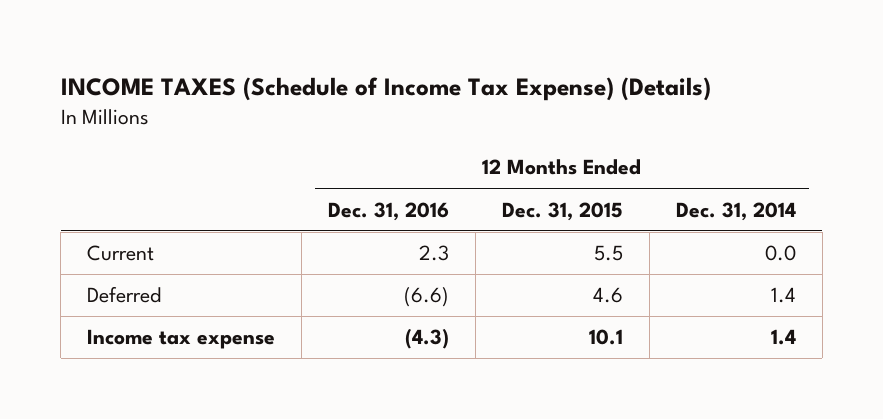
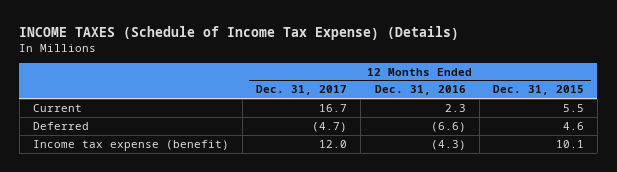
- | 12 Months Ended Dec. 31, 2016 | 12 Months Ended Dec. 31, 2015 | 12 Months Ended Dec. 31, 2014
+ | 12 Months Ended Dec. 31, 2017 | 12 Months Ended Dec. 31, 2016 | 12 Months Ended Dec. 31, 2015
- Income tax expense | (4.3) | 10.1 | 1.4
+ Income tax expense (benefit) | 12.0 | (4.3) | 10.1

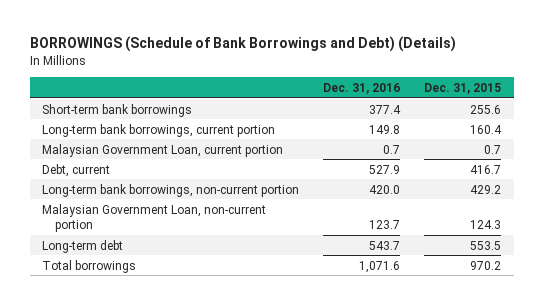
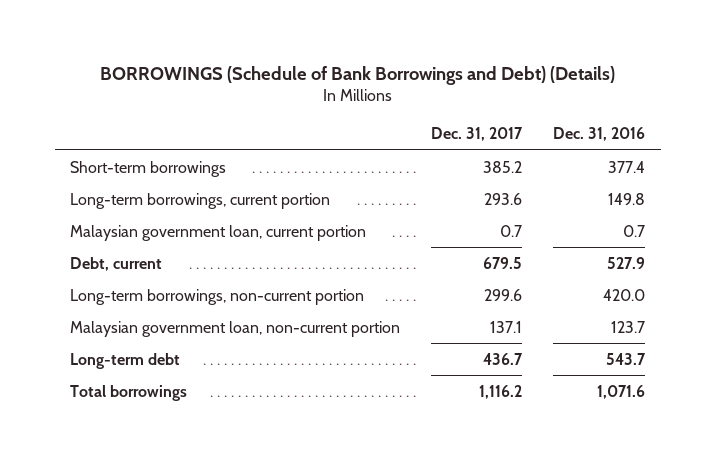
- | Dec. 31, 2016 | Dec. 31, 2015
+ | Dec. 31, 2017 | Dec. 31, 2016
- Short-term bank borrowings | 377.4 | 255.6
- Long-term bank borrowings, current portion | 149.8 | 160.4
- Malaysian Government Loan, current portion | 0.7 | 0.7
+ Short-term borrowings | 385.2 | 377.4
+ Long-term borrowings, current portion | 293.6 | 149.8
+ Malaysian government loan, current portion | 0.7 | 0.7
- Long-term bank borrowings, non-current portion | 420.0 | 429.2
- Malaysian Government Loan, non-current portion | 123.7 | 124.3
+ Long-term borrowings, non-current portion | 299.6 | 420.0
+ Malaysian government loan, non-current portion | 137.1 | 123.7

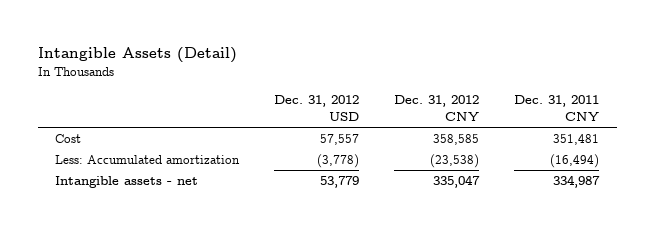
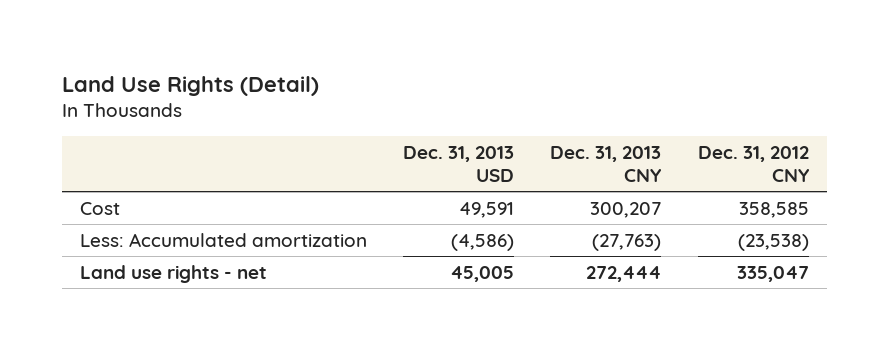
- Intangible Assets (Detail)
+ Land Use Rights (Detail)
- | Dec. 31, 2012 USD | Dec. 31, 2012 CNY | Dec. 31, 2011 CNY
+ | Dec. 31, 2013 USD | Dec. 31, 2013 CNY | Dec. 31, 2012 CNY
- Intangible assets - net | 53,779 | 335,047 | 334,987
+ Land use rights - net | 45,005 | 272,444 | 335,047

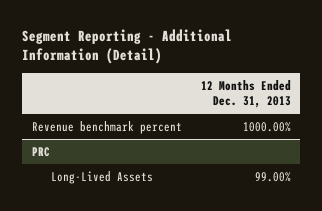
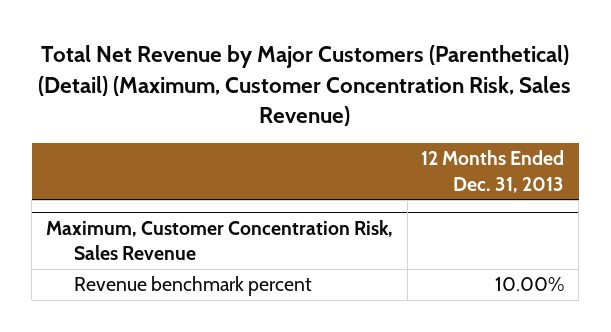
- Segment Reporting - Additional Information (Detail)
+ Total Net Revenue by Major Customers (Parenthetical) (Detail) (Maximum, Customer Concentration Risk, Sales Revenue)
- Revenue benchmark percent | 1000.00%
- PRC
- Long-Lived Assets | 99.00%
+ Maximum, Customer Concentration Risk, Sales Revenue
+ Revenue benchmark percent | 10.00%

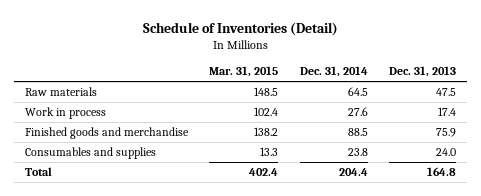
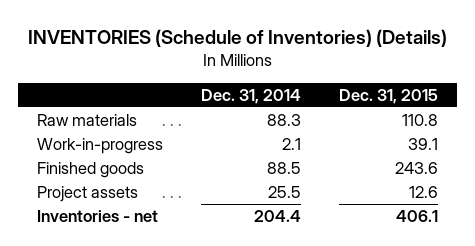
- Schedule of Inventories (Detail)
+ INVENTORIES (Schedule of Inventories) (Details)
- | Mar. 31, 2015 | Dec. 31, 2014 | Dec. 31, 2013
+ | Dec. 31, 2014 | Dec. 31, 2015
- Raw materials | 148.5 | 64.5 | 47.5
- Work in process | 102.4 | 27.6 | 17.4
- Finished goods and merchandise | 138.2 | 88.5 | 75.9
- Consumables and supplies | 13.3 | 23.8 | 24.0
- Total | 402.4 | 204.4 | 164.8
+ Raw materials | 88.3 | 110.8
+ Work-in-progress | 2.1 | 39.1
+ Finished goods | 88.5 | 243.6
+ Project assets | 25.5 | 12.6
+ Inventories - net | 204.4 | 406.1

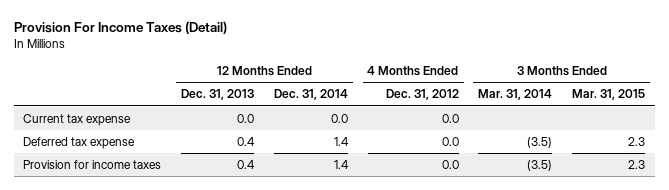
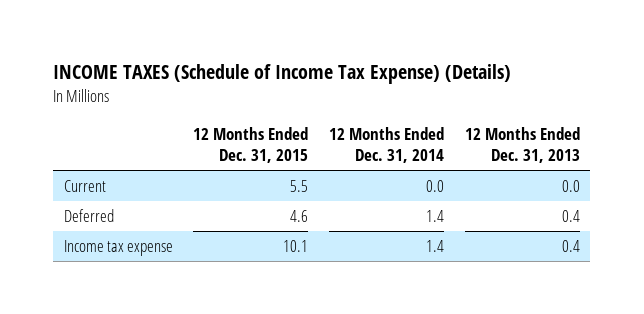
- Provision For Income Taxes (Detail)
+ INCOME TAXES (Schedule of Income Tax Expense) (Details)
- | 12 Months Ended Dec. 31, 2013 | 12 Months Ended Dec. 31, 2014 | 4 Months Ended Dec. 31, 2012 | 3 Months Ended Mar. 31, 2014 | 3 Months Ended Mar. 31, 2015
+ | 12 Months Ended Dec. 31, 2015 | 12 Months Ended Dec. 31, 2014 | 12 Months Ended Dec. 31, 2013
- Current tax expense | 0.0 | 0.0 | 0.0 | |
- Deferred tax expense | 0.4 | 1.4 | 0.0 | (3.5) | 2.3
- Provision for income taxes | 0.4 | 1.4 | 0.0 | (3.5) | 2.3
+ Current | 5.5 | 0.0 | 0.0
+ Deferred | 4.6 | 1.4 | 0.4
+ Income tax expense | 10.1 | 1.4 | 0.4

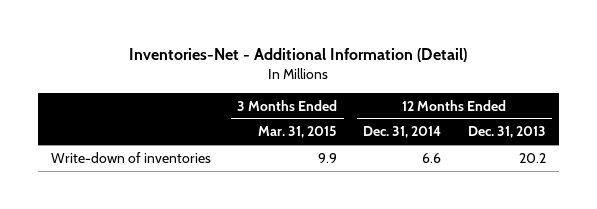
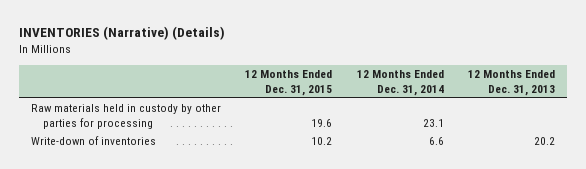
- Inventories-Net - Additional Information (Detail)
+ INVENTORIES (Narrative) (Details)
- | 3 Months Ended Mar. 31, 2015 | 12 Months Ended Dec. 31, 2014 | 12 Months Ended Dec. 31, 2013
+ | 12 Months Ended Dec. 31, 2015 | 12 Months Ended Dec. 31, 2014 | 12 Months Ended Dec. 31, 2013
+ Raw materials held in custody by other parties for processing | 19.6 | 23.1 |

